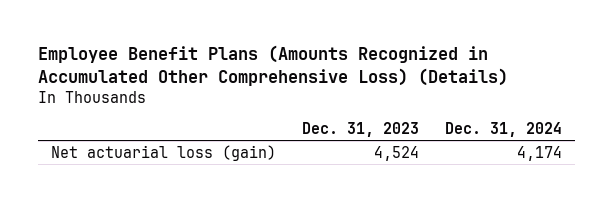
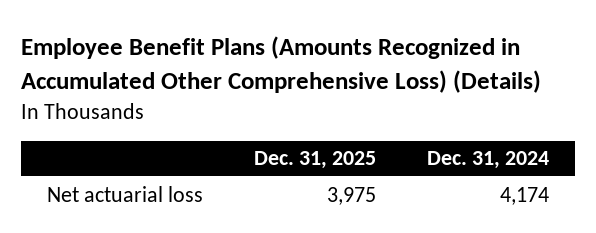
- | Dec. 31, 2023 | Dec. 31, 2024
+ | Dec. 31, 2025 | Dec. 31, 2024
- Net actuarial loss (gain) | 4,524 | 4,174
+ Net actuarial loss | 3,975 | 4,174

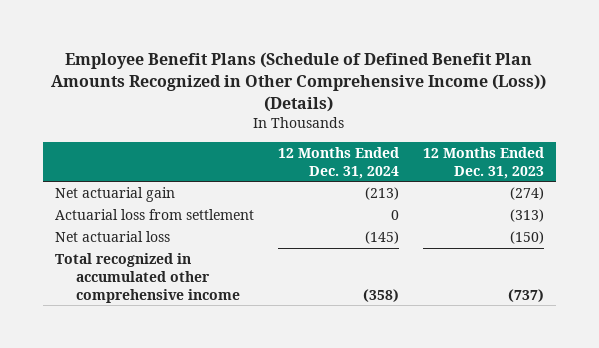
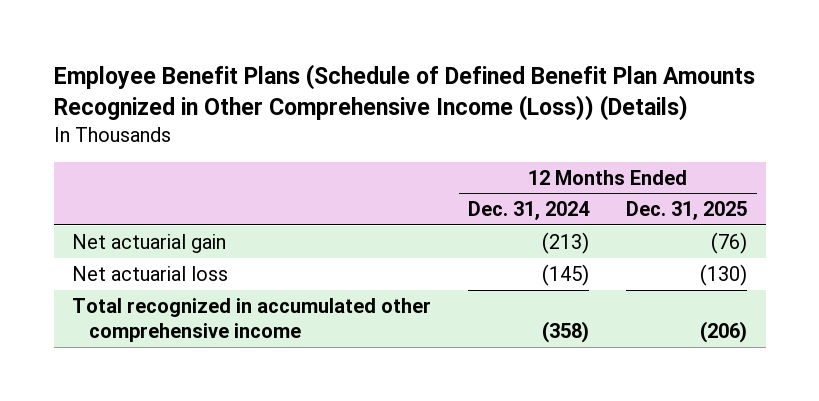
- | 12 Months Ended Dec. 31, 2024 | 12 Months Ended Dec. 31, 2023
+ | 12 Months Ended Dec. 31, 2024 | 12 Months Ended Dec. 31, 2025
- Actuarial loss from settlement | 0 | (313)

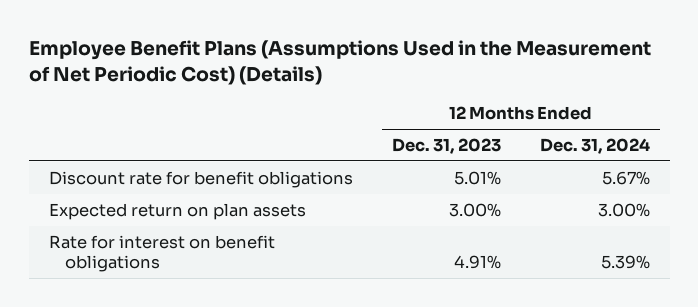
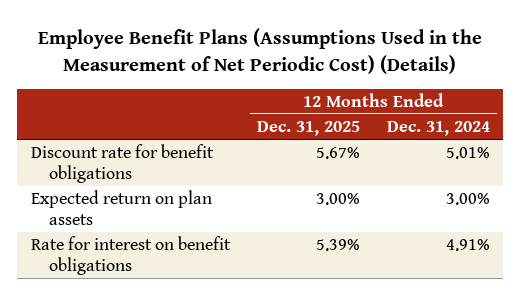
- | 12 Months Ended Dec. 31, 2023 | 12 Months Ended Dec. 31, 2024
+ | 12 Months Ended Dec. 31, 2025 | 12 Months Ended Dec. 31, 2024
- Discount rate for benefit obligations | 5.01% | 5.67%
+ Discount rate for benefit obligations | 5.67% | 5.01%
- Rate for interest on benefit obligations | 4.91% | 5.39%
+ Rate for interest on benefit obligations | 5.39% | 4.91%

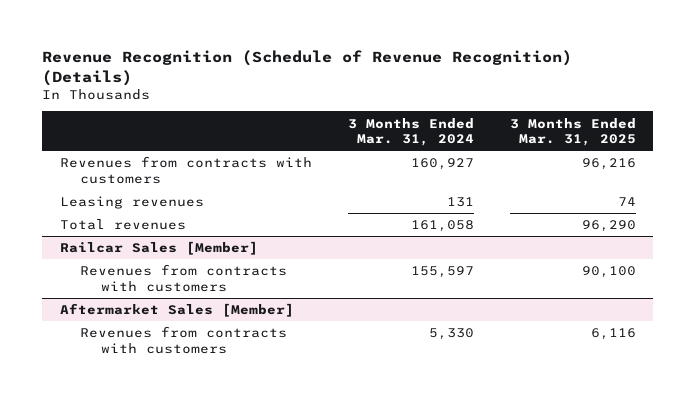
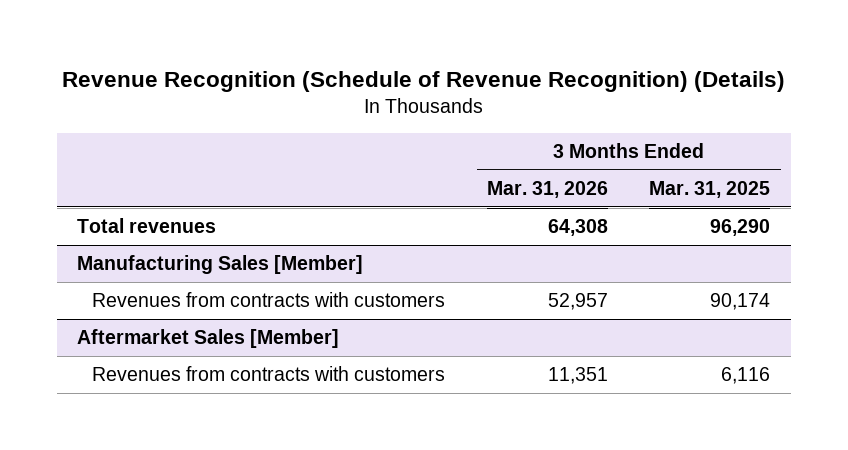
- | 3 Months Ended Mar. 31, 2024 | 3 Months Ended Mar. 31, 2025
+ | 3 Months Ended Mar. 31, 2026 | 3 Months Ended Mar. 31, 2025
- Revenues from contracts with customers | 160,927 | 96,216
- Leasing revenues | 131 | 74
- Railcar Sales [Member]
- Revenues from contracts with customers | 155,597 | 90,100
+ Manufacturing Sales [Member]
+ Revenues from contracts with customers | 52,957 | 90,174

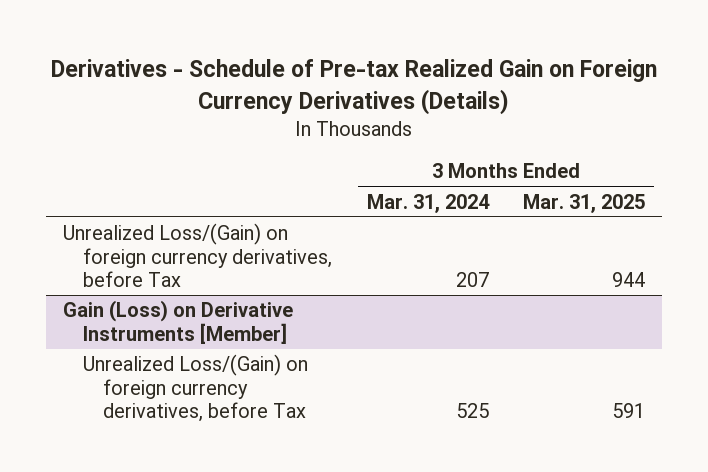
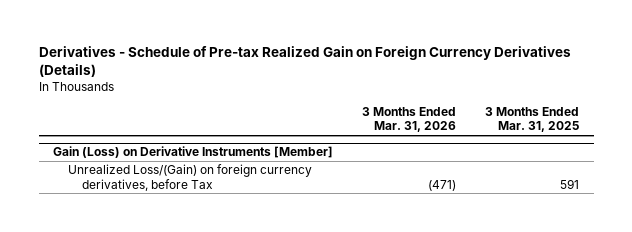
- | 3 Months Ended Mar. 31, 2024 | 3 Months Ended Mar. 31, 2025
+ | 3 Months Ended Mar. 31, 2026 | 3 Months Ended Mar. 31, 2025
- Unrealized Loss/(Gain) on foreign currency derivatives, before Tax | 207 | 944

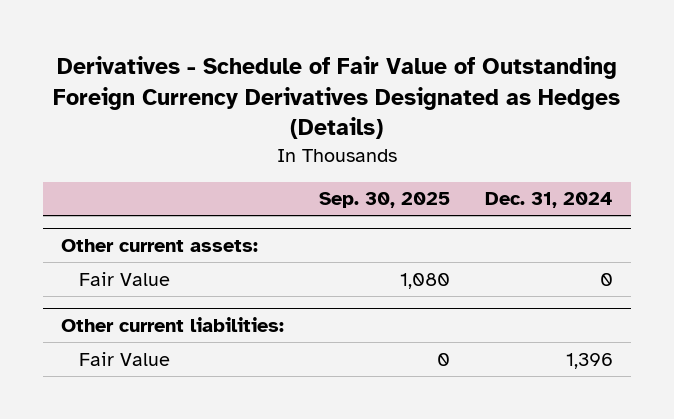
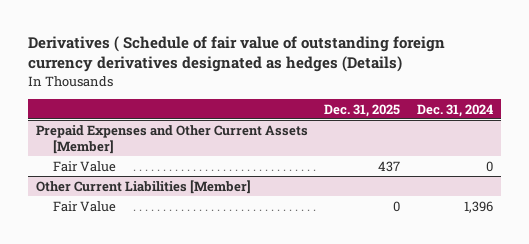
- Derivatives - Schedule of Fair Value of Outstanding Foreign Currency Derivatives Designated as Hedges (Details)
+ Derivatives ( Schedule of fair value of outstanding foreign currency derivatives designated as hedges (Details)
- | Sep. 30, 2025 | Dec. 31, 2024
+ | Dec. 31, 2025 | Dec. 31, 2024
- Other current assets:
+ Prepaid Expenses and Other Current Assets [Member]
- Other current liabilities:
+ Other Current Liabilities [Member]

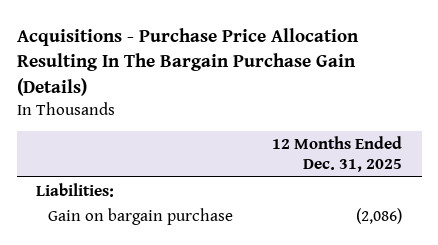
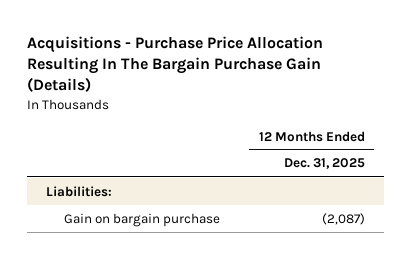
- Gain on bargain purchase | (2,086)
+ Gain on bargain purchase | (2,087)

